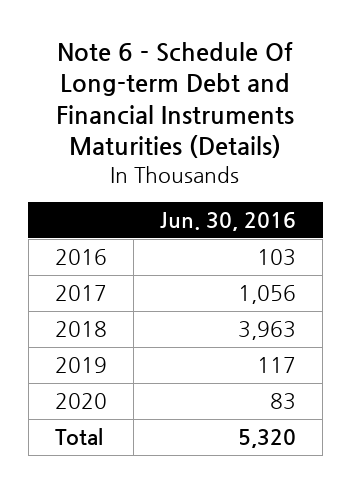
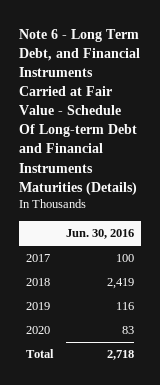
- Note 6 - Schedule Of Long-term Debt and Financial Instruments Maturities (Details)
+ Note 6 - Long Term Debt, and Financial Instruments Carried at Fair Value - Schedule Of Long-term Debt and Financial Instruments Maturities (Details)
- 2016 | 103
- 2017 | 1,056
- 2018 | 3,963
- 2019 | 117
+ 2017 | 100
+ 2018 | 2,419
+ 2019 | 116
- Total | 5,320
+ Total | 2,718

